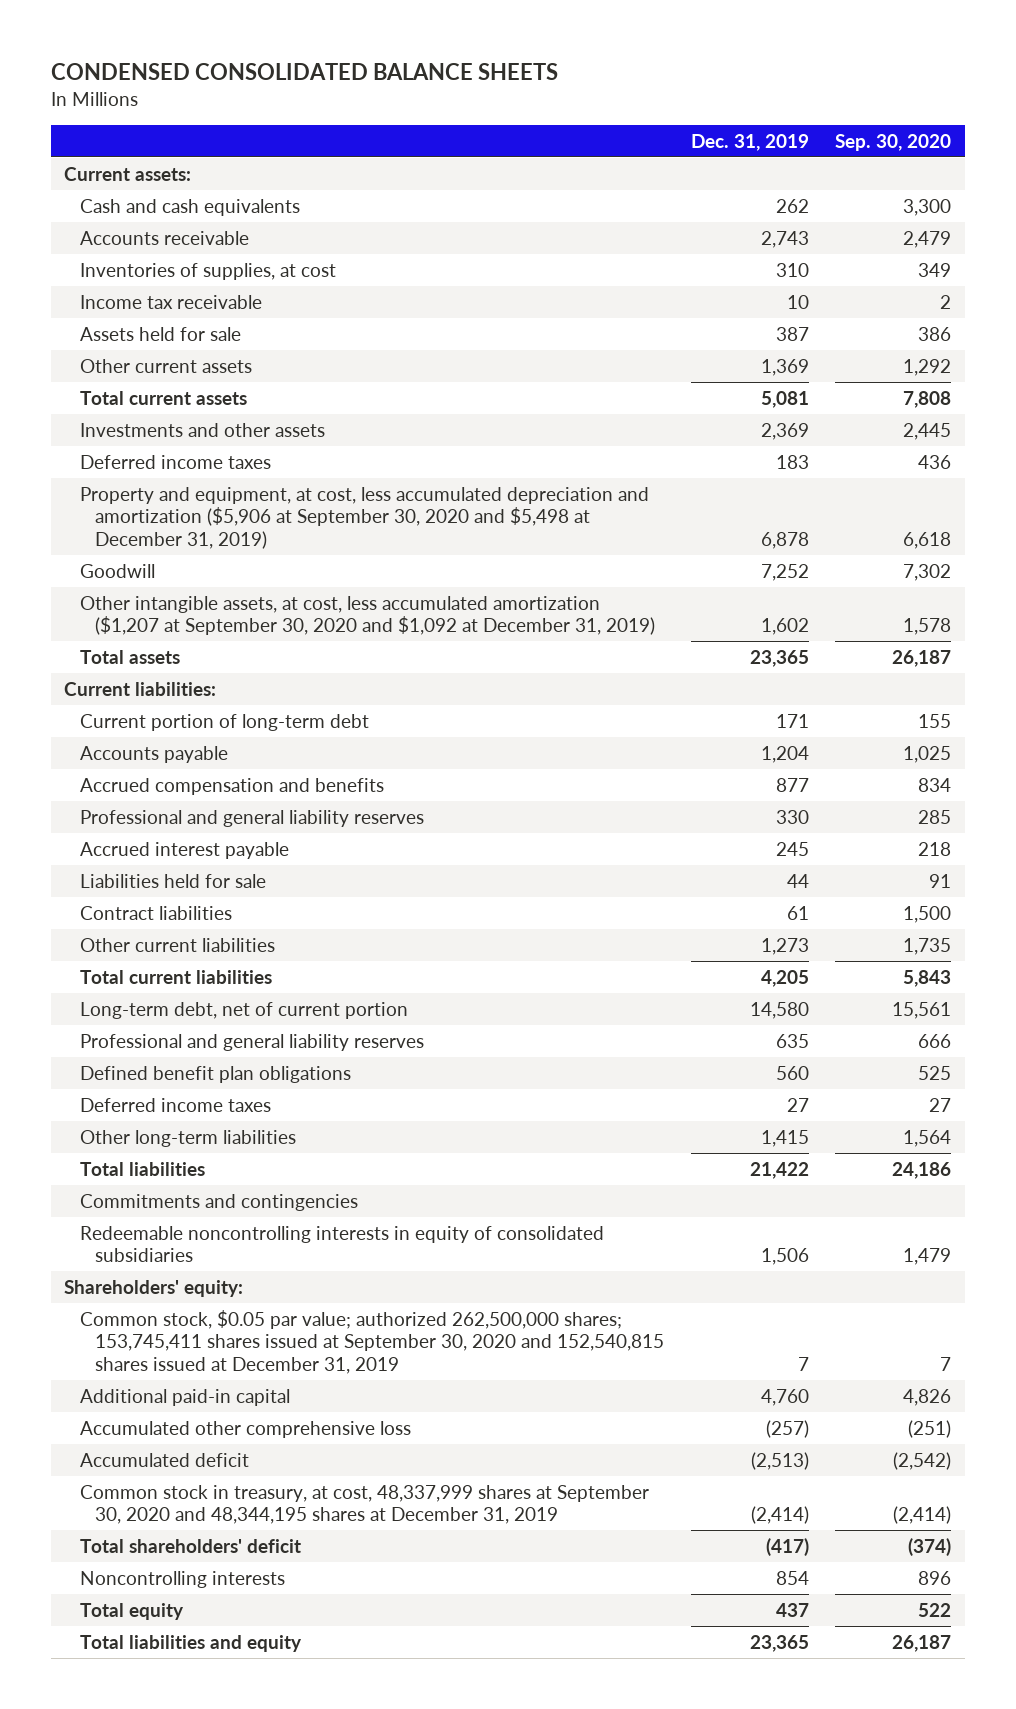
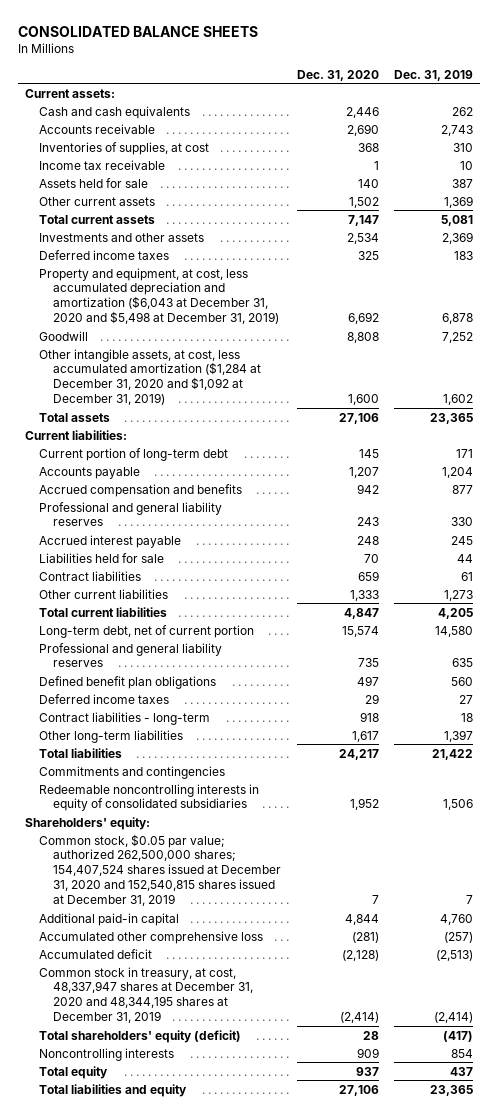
- CONDENSED CONSOLIDATED BALANCE SHEETS
+ CONSOLIDATED BALANCE SHEETS
- | Dec. 31, 2019 | Sep. 30, 2020
+ | Dec. 31, 2020 | Dec. 31, 2019
- Property and equipment, at cost, less accumulated depreciation and amortization ($5,906 at September 30, 2020 and $5,498 at December 31, 2019) | 6,878 | 6,618
+ Property and equipment, at cost, less accumulated depreciation and amortization ($6,043 at December 31, 2020 and $5,498 at December 31, 2019) | 6,692 | 6,878
- Other intangible assets, at cost, less accumulated amortization ($1,207 at September 30, 2020 and $1,092 at December 31, 2019) | 1,602 | 1,578
+ Other intangible assets, at cost, less accumulated amortization ($1,284 at December 31, 2020 and $1,092 at December 31, 2019) | 1,600 | 1,602
- Other long-term liabilities | 1,415 | 1,564
+ Contract liabilities - long-term | 918 | 18
+ Other long-term liabilities | 1,617 | 1,397
- Common stock, $0.05 par value; authorized 262,500,000 shares; 153,745,411 shares issued at September 30, 2020 and 152,540,815 shares issued at December 31, 2019 | 7 | 7
+ Common stock, $0.05 par value; authorized 262,500,000 shares; 154,407,524 shares issued at December 31, 2020 and 152,540,815 shares issued at December 31, 2019 | 7 | 7
- Common stock in treasury, at cost, 48,337,999 shares at September 30, 2020 and 48,344,195 shares at December 31, 2019 | (2,414) | (2,414)
- Total shareholders' deficit | (417) | (374)
+ Common stock in treasury, at cost, 48,337,947 shares at December 31, 2020 and 48,344,195 shares at December 31, 2019 | (2,414) | (2,414)
+ Total shareholders' equity (deficit) | 28 | (417)

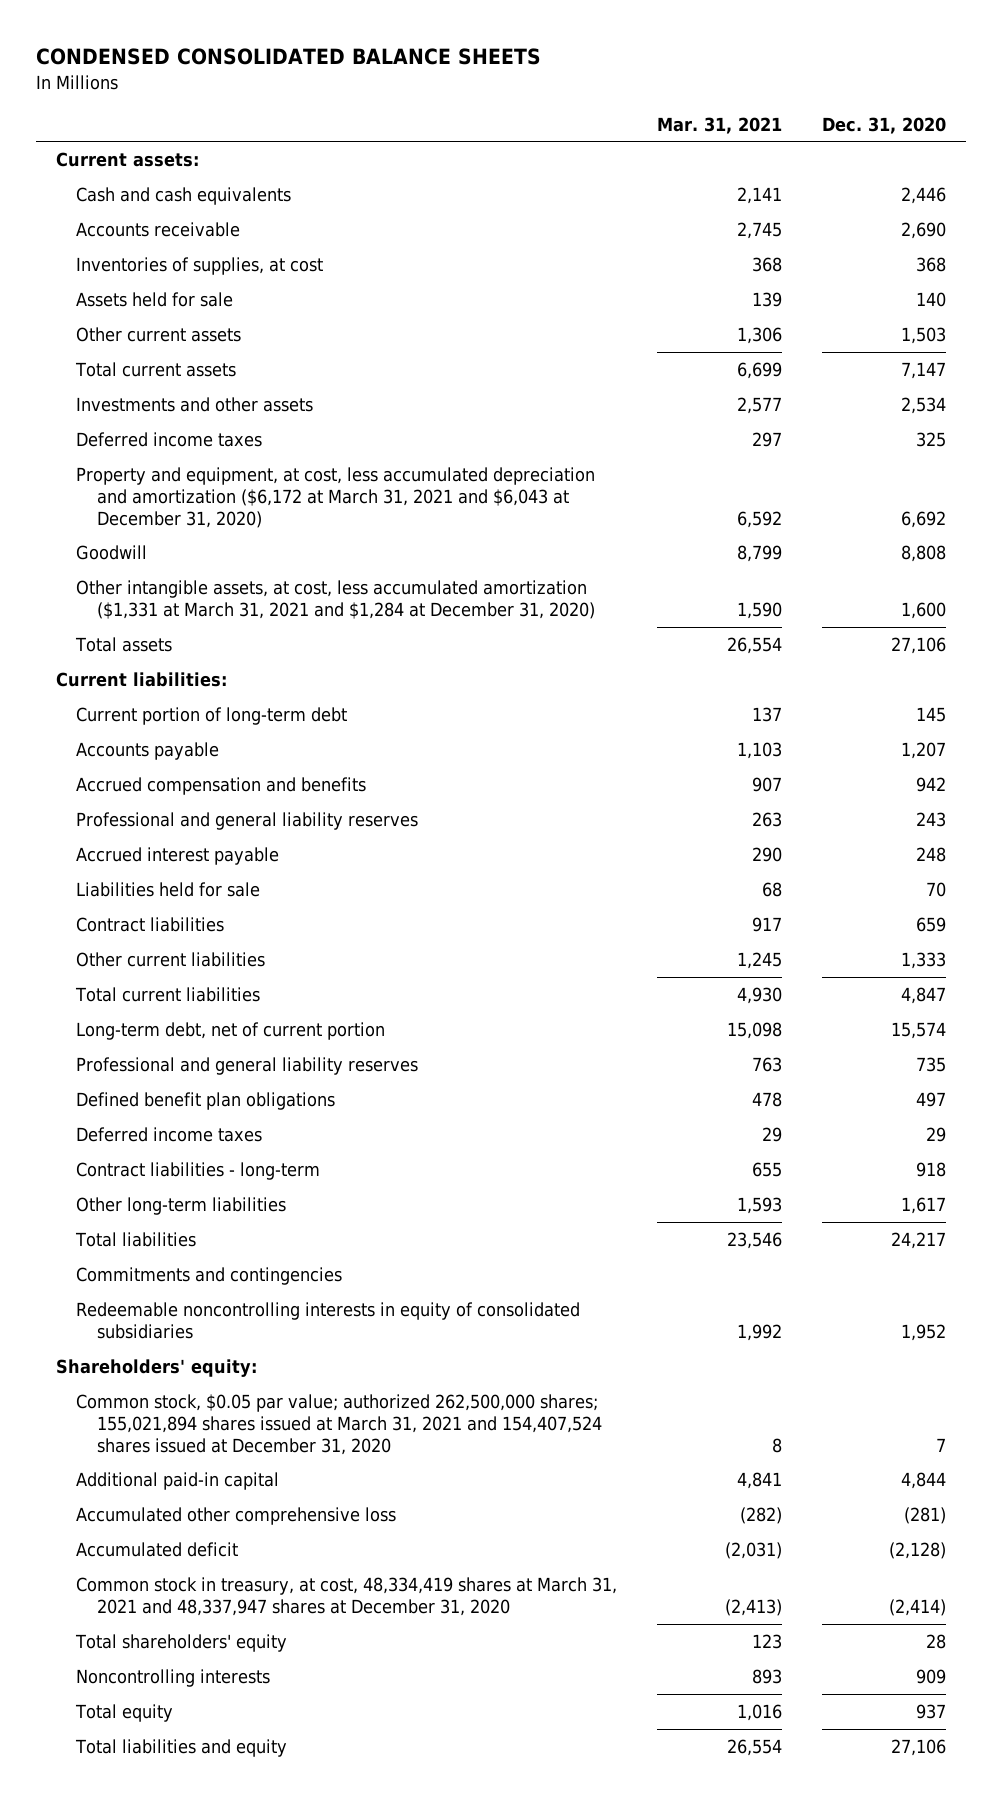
- CONSOLIDATED BALANCE SHEETS
+ CONDENSED CONSOLIDATED BALANCE SHEETS
- | Dec. 31, 2020 | Dec. 31, 2019
+ | Mar. 31, 2021 | Dec. 31, 2020
- Income tax receivable | 1 | 10
- Other current assets | 1,502 | 1,369
+ Other current assets | 1,306 | 1,503
- Property and equipment, at cost, less accumulated depreciation and amortization ($6,043 at December 31, 2020 and $5,498 at December 31, 2019) | 6,692 | 6,878
+ Property and equipment, at cost, less accumulated depreciation and amortization ($6,172 at March 31, 2021 and $6,043 at December 31, 2020) | 6,592 | 6,692
- Other intangible assets, at cost, less accumulated amortization ($1,284 at December 31, 2020 and $1,092 at December 31, 2019) | 1,600 | 1,602
+ Other intangible assets, at cost, less accumulated amortization ($1,331 at March 31, 2021 and $1,284 at December 31, 2020) | 1,590 | 1,600
- Common stock, $0.05 par value; authorized 262,500,000 shares; 154,407,524 shares issued at December 31, 2020 and 152,540,815 shares issued at December 31, 2019 | 7 | 7
+ Common stock, $0.05 par value; authorized 262,500,000 shares; 155,021,894 shares issued at March 31, 2021 and 154,407,524 shares issued at December 31, 2020 | 8 | 7
- Common stock in treasury, at cost, 48,337,947 shares at December 31, 2020 and 48,344,195 shares at December 31, 2019 | (2,414) | (2,414)
- Total shareholders' equity (deficit) | 28 | (417)
+ Common stock in treasury, at cost, 48,334,419 shares at March 31, 2021 and 48,337,947 shares at December 31, 2020 | (2,413) | (2,414)
+ Total shareholders' equity | 123 | 28

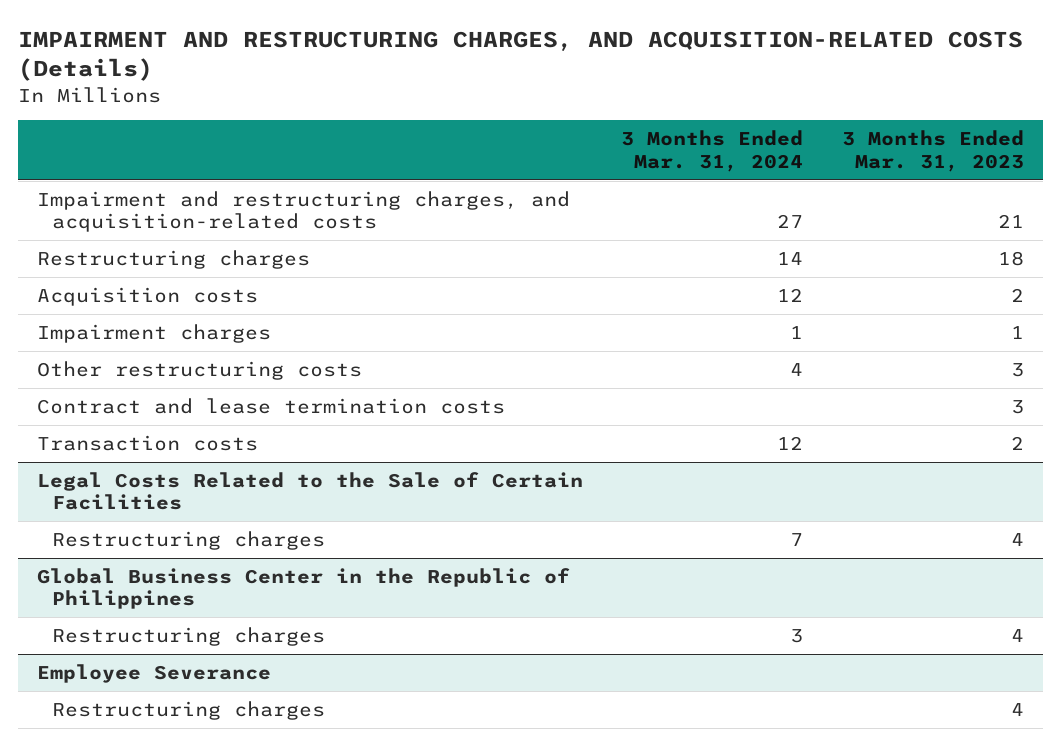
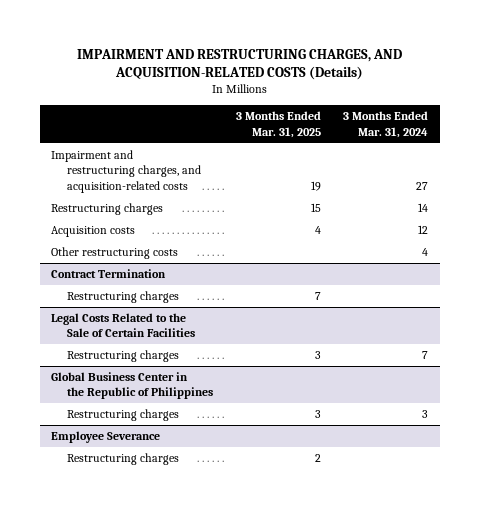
- | 3 Months Ended Mar. 31, 2024 | 3 Months Ended Mar. 31, 2023
+ | 3 Months Ended Mar. 31, 2025 | 3 Months Ended Mar. 31, 2024
- Impairment charges | 1 | 1
- Contract and lease termination costs | | 3
- Transaction costs | 12 | 2
+ Contract Termination
+ Restructuring charges | 7 |

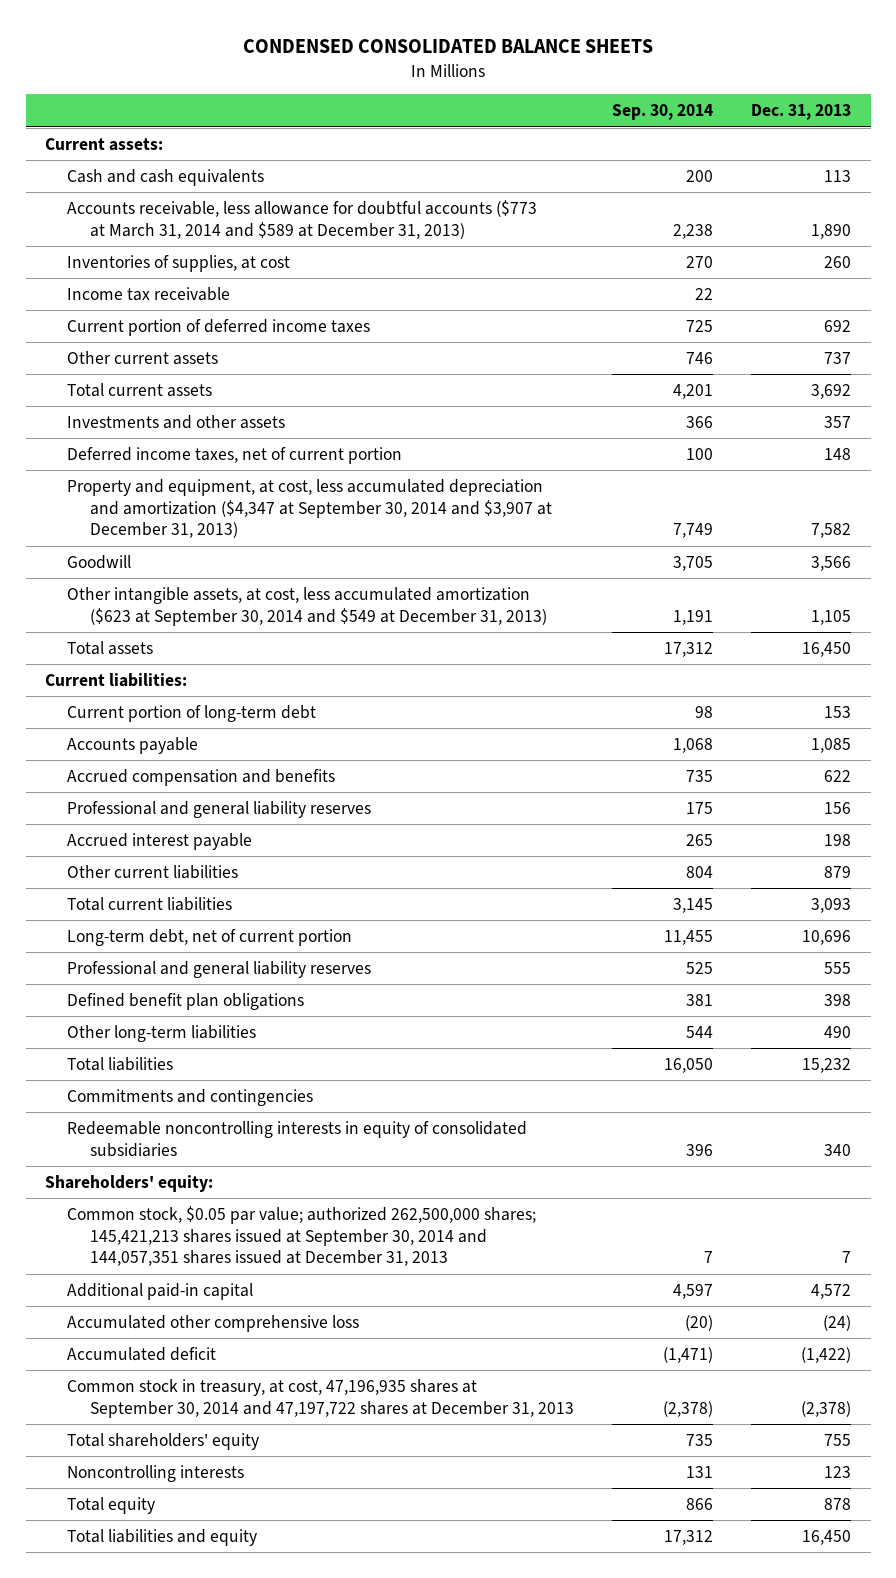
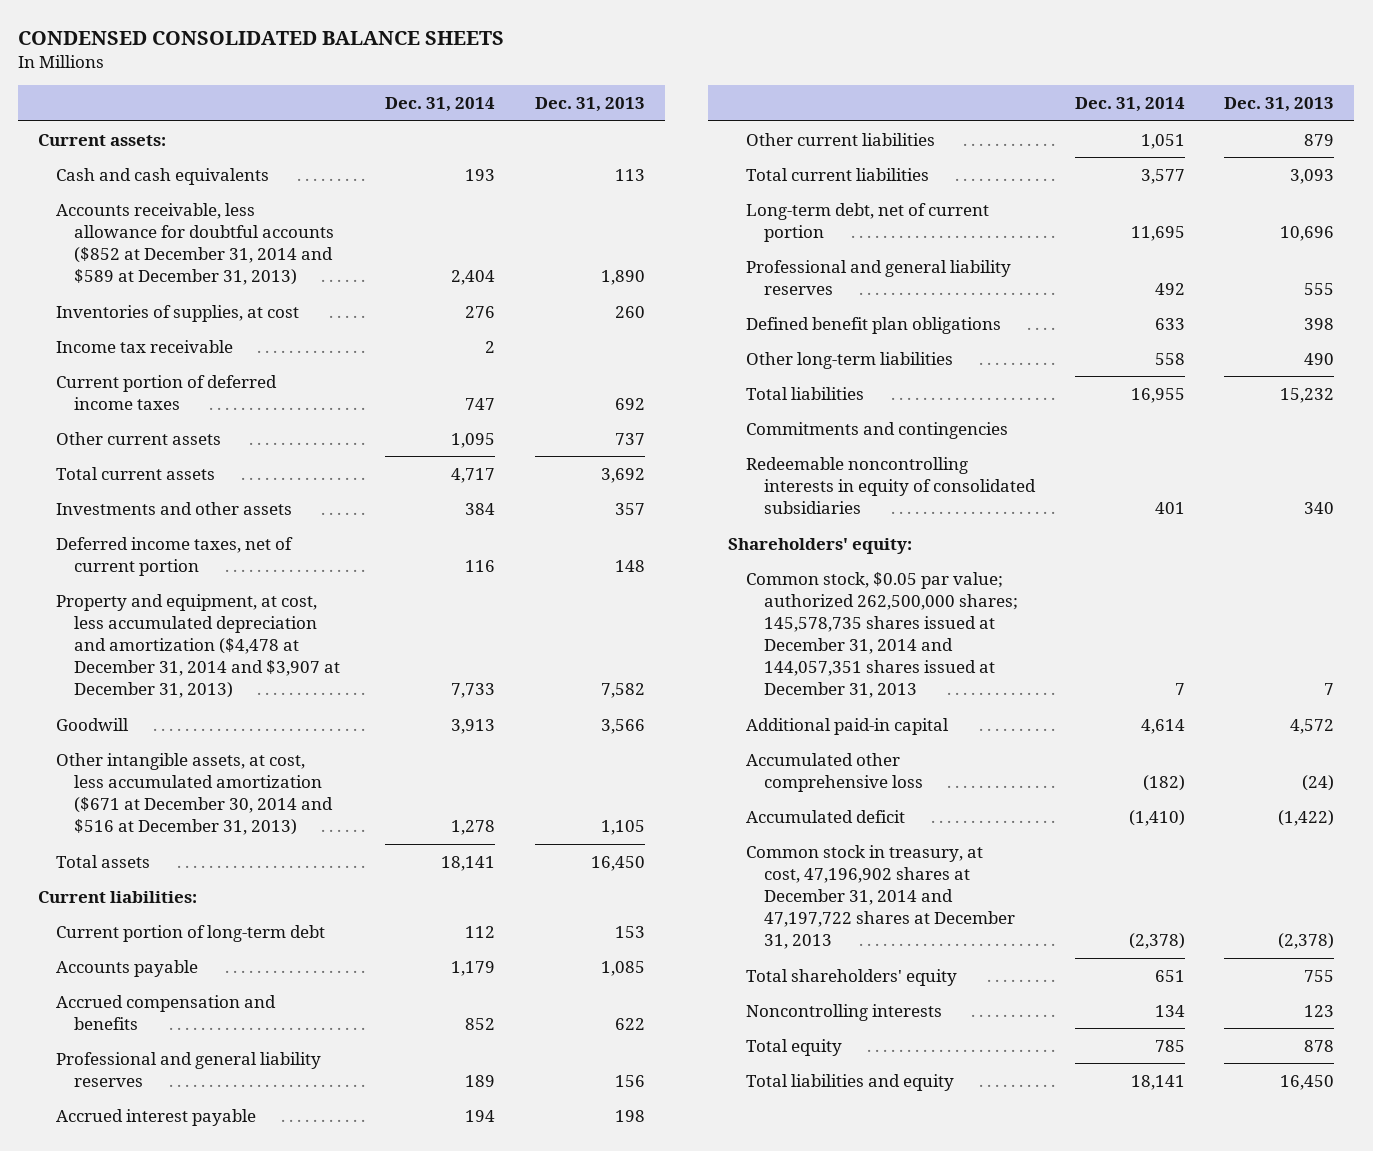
- | Sep. 30, 2014 | Dec. 31, 2013
+ | Dec. 31, 2014 | Dec. 31, 2013
- Accounts receivable, less allowance for doubtful accounts ($773 at March 31, 2014 and $589 at December 31, 2013) | 2,238 | 1,890
+ Accounts receivable, less allowance for doubtful accounts ($852 at December 31, 2014 and $589 at December 31, 2013) | 2,404 | 1,890
- Property and equipment, at cost, less accumulated depreciation and amortization ($4,347 at September 30, 2014 and $3,907 at December 31, 2013) | 7,749 | 7,582
+ Property and equipment, at cost, less accumulated depreciation and amortization ($4,478 at December 31, 2014 and $3,907 at December 31, 2013) | 7,733 | 7,582
- Other intangible assets, at cost, less accumulated amortization ($623 at September 30, 2014 and $549 at December 31, 2013) | 1,191 | 1,105
+ Other intangible assets, at cost, less accumulated amortization ($671 at December 30, 2014 and $516 at December 31, 2013) | 1,278 | 1,105
- Common stock, $0.05 par value; authorized 262,500,000 shares; 145,421,213 shares issued at September 30, 2014 and 144,057,351 shares issued at December 31, 2013 | 7 | 7
+ Common stock, $0.05 par value; authorized 262,500,000 shares; 145,578,735 shares issued at December 31, 2014 and 144,057,351 shares issued at December 31, 2013 | 7 | 7
- Common stock in treasury, at cost, 47,196,935 shares at September 30, 2014 and 47,197,722 shares at December 31, 2013 | (2,378) | (2,378)
+ Common stock in treasury, at cost, 47,196,902 shares at December 31, 2014 and 47,197,722 shares at December 31, 2013 | (2,378) | (2,378)

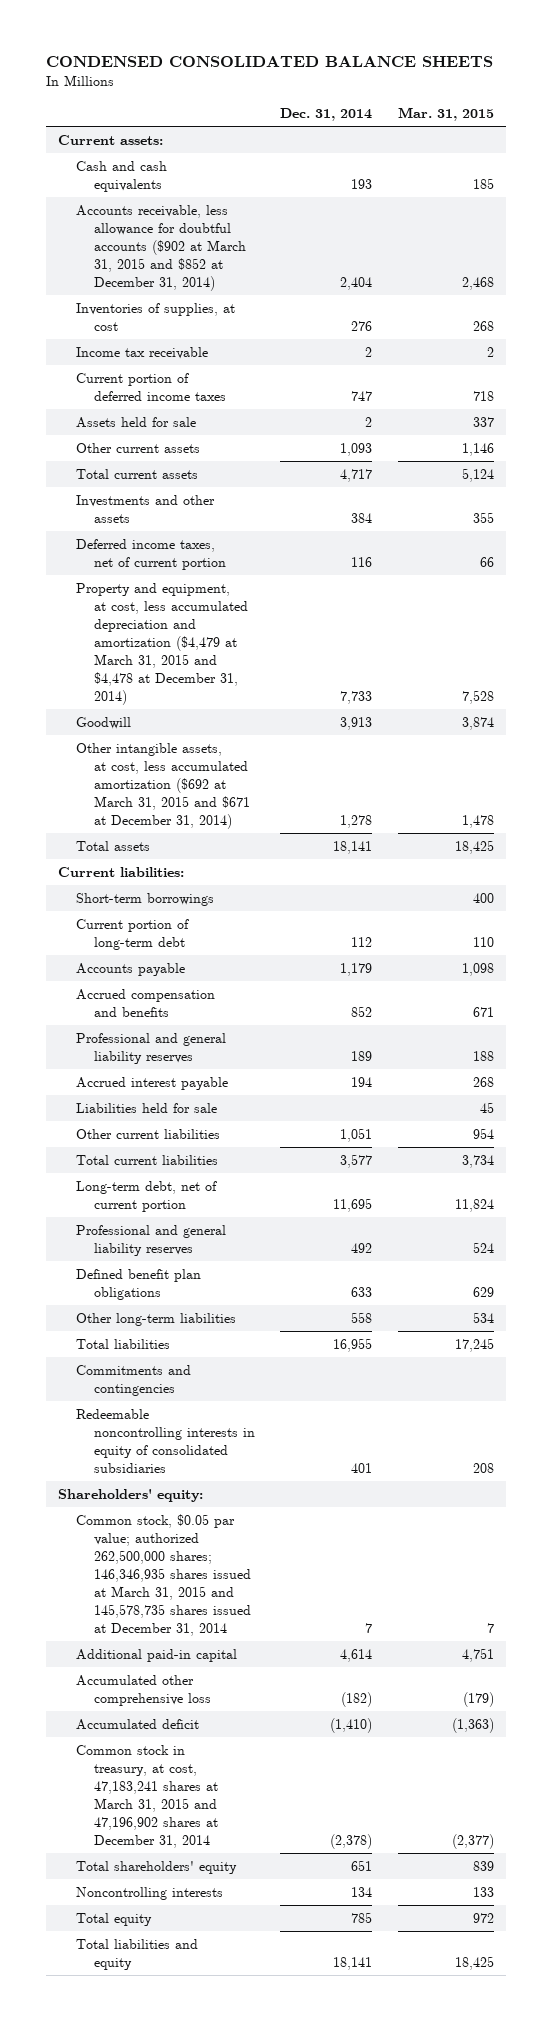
- | Dec. 31, 2014 | Dec. 31, 2013
+ | Dec. 31, 2014 | Mar. 31, 2015
- Accounts receivable, less allowance for doubtful accounts ($852 at December 31, 2014 and $589 at December 31, 2013) | 2,404 | 1,890
+ Accounts receivable, less allowance for doubtful accounts ($902 at March 31, 2015 and $852 at December 31, 2014) | 2,404 | 2,468
- Other current assets | 1,095 | 737
+ Assets held for sale | 2 | 337
+ Other current assets | 1,093 | 1,146
- Property and equipment, at cost, less accumulated depreciation and amortization ($4,478 at December 31, 2014 and $3,907 at December 31, 2013) | 7,733 | 7,582
+ Property and equipment, at cost, less accumulated depreciation and amortization ($4,479 at March 31, 2015 and $4,478 at December 31, 2014) | 7,733 | 7,528
- Other intangible assets, at cost, less accumulated amortization ($671 at December 30, 2014 and $516 at December 31, 2013) | 1,278 | 1,105
+ Other intangible assets, at cost, less accumulated amortization ($692 at March 31, 2015 and $671 at December 31, 2014) | 1,278 | 1,478
+ Short-term borrowings | | 400
+ Liabilities held for sale | | 45
- Common stock, $0.05 par value; authorized 262,500,000 shares; 145,578,735 shares issued at December 31, 2014 and 144,057,351 shares issued at December 31, 2013 | 7 | 7
+ Common stock, $0.05 par value; authorized 262,500,000 shares; 146,346,935 shares issued at March 31, 2015 and 145,578,735 shares issued at December 31, 2014 | 7 | 7
- Common stock in treasury, at cost, 47,196,902 shares at December 31, 2014 and 47,197,722 shares at December 31, 2013 | (2,378) | (2,378)
+ Common stock in treasury, at cost, 47,183,241 shares at March 31, 2015 and 47,196,902 shares at December 31, 2014 | (2,378) | (2,377)

